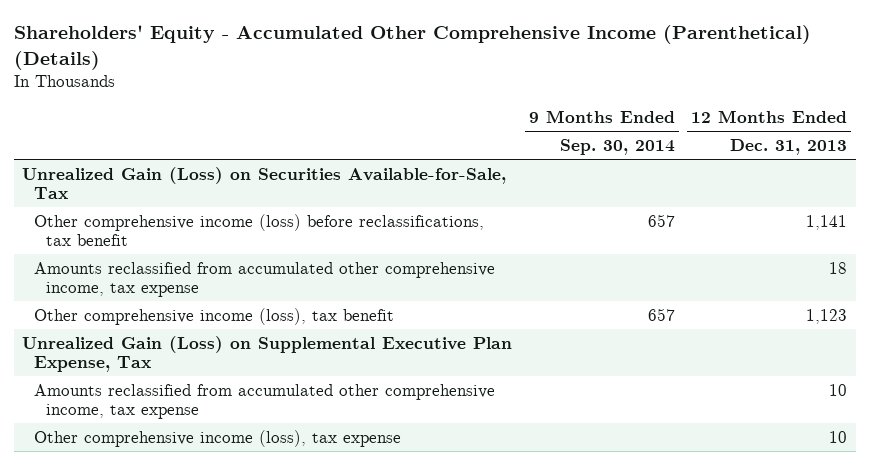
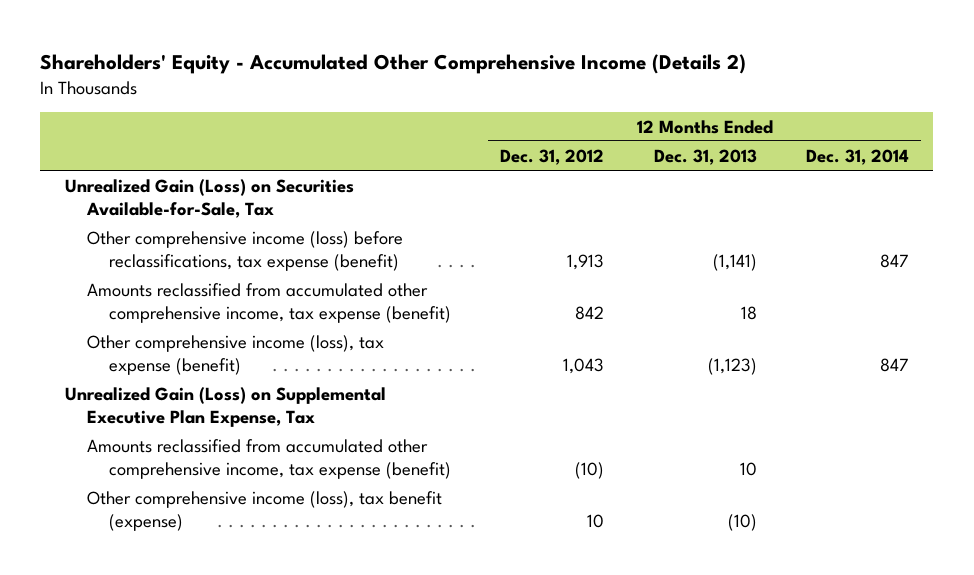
- Shareholders' Equity - Accumulated Other Comprehensive Income (Parenthetical) (Details)
+ Shareholders' Equity - Accumulated Other Comprehensive Income (Details 2)
- | 9 Months Ended Sep. 30, 2014 | 12 Months Ended Dec. 31, 2013
+ | 12 Months Ended Dec. 31, 2012 | 12 Months Ended Dec. 31, 2013 | 12 Months Ended Dec. 31, 2014
- Other comprehensive income (loss) before reclassifications, tax benefit | 657 | 1,141
- Amounts reclassified from accumulated other comprehensive income, tax expense | | 18
- Other comprehensive income (loss), tax benefit | 657 | 1,123
+ Other comprehensive income (loss) before reclassifications, tax expense (benefit) | 1,913 | (1,141) | 847
+ Amounts reclassified from accumulated other comprehensive income, tax expense (benefit) | 842 | 18 |
+ Other comprehensive income (loss), tax expense (benefit) | 1,043 | (1,123) | 847
- Amounts reclassified from accumulated other comprehensive income, tax expense | | 10
- Other comprehensive income (loss), tax expense | | 10
+ Amounts reclassified from accumulated other comprehensive income, tax expense (benefit) | (10) | 10 |
+ Other comprehensive income (loss), tax benefit (expense) | 10 | (10) |

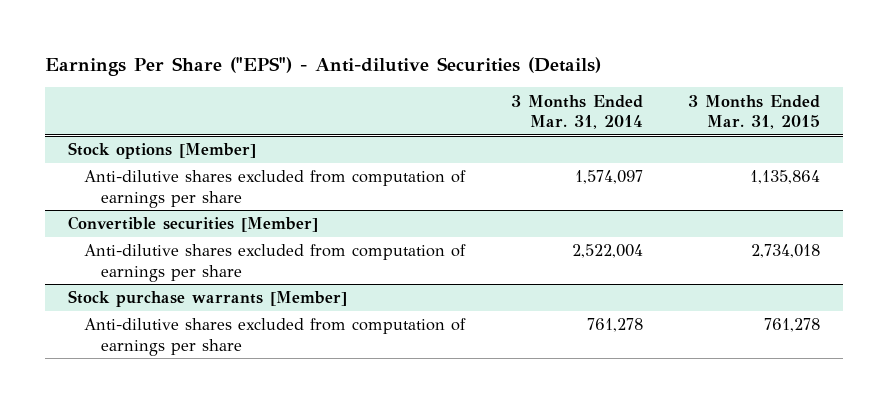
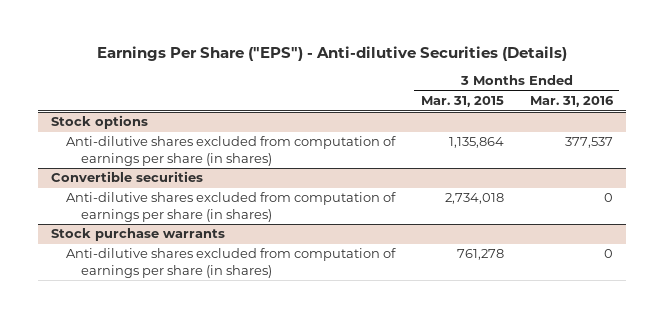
- | 3 Months Ended Mar. 31, 2014 | 3 Months Ended Mar. 31, 2015
+ | 3 Months Ended Mar. 31, 2015 | 3 Months Ended Mar. 31, 2016
- Stock options [Member]
- Anti-dilutive shares excluded from computation of earnings per share | 1,574,097 | 1,135,864
- Convertible securities [Member]
- Anti-dilutive shares excluded from computation of earnings per share | 2,522,004 | 2,734,018
- Stock purchase warrants [Member]
- Anti-dilutive shares excluded from computation of earnings per share | 761,278 | 761,278
+ Stock options
+ Anti-dilutive shares excluded from computation of earnings per share (in shares) | 1,135,864 | 377,537
+ Convertible securities
+ Anti-dilutive shares excluded from computation of earnings per share (in shares) | 2,734,018 | 0
+ Stock purchase warrants
+ Anti-dilutive shares excluded from computation of earnings per share (in shares) | 761,278 | 0

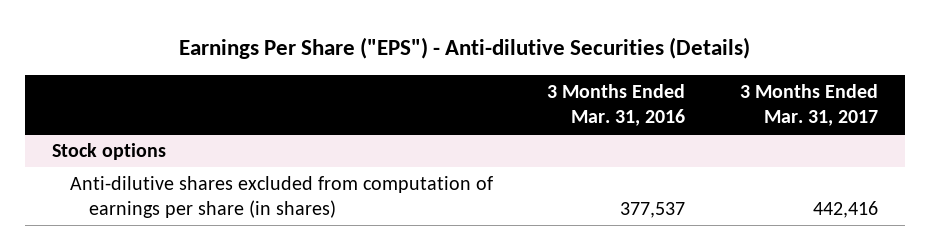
- | 3 Months Ended Mar. 31, 2015 | 3 Months Ended Mar. 31, 2016
+ | 3 Months Ended Mar. 31, 2016 | 3 Months Ended Mar. 31, 2017
- Convertible securities
- Anti-dilutive shares excluded from computation of earnings per share (in shares) | 2,734,018 | 0
- Stock purchase warrants
- Anti-dilutive shares excluded from computation of earnings per share (in shares) | 761,278 | 0

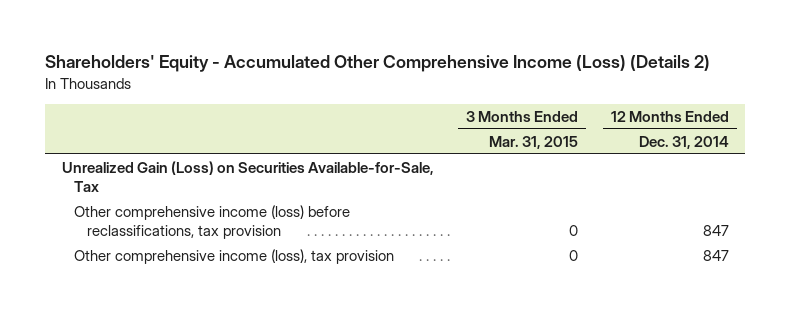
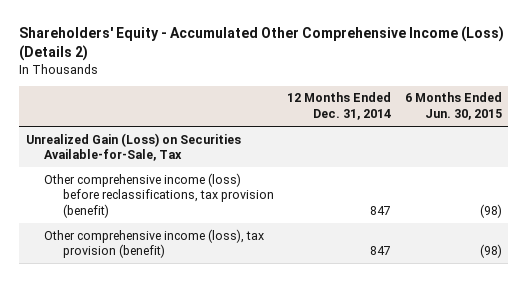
- | 3 Months Ended Mar. 31, 2015 | 12 Months Ended Dec. 31, 2014
+ | 12 Months Ended Dec. 31, 2014 | 6 Months Ended Jun. 30, 2015
- Other comprehensive income (loss) before reclassifications, tax provision | 0 | 847
- Other comprehensive income (loss), tax provision | 0 | 847
+ Other comprehensive income (loss) before reclassifications, tax provision (benefit) | 847 | (98)
+ Other comprehensive income (loss), tax provision (benefit) | 847 | (98)

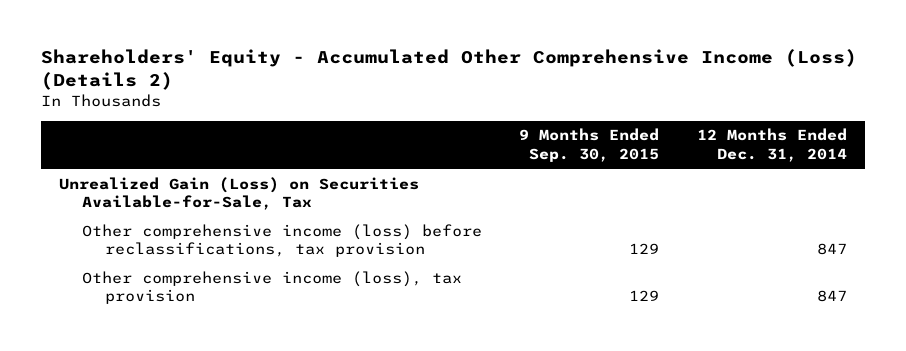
- | 12 Months Ended Dec. 31, 2014 | 6 Months Ended Jun. 30, 2015
+ | 9 Months Ended Sep. 30, 2015 | 12 Months Ended Dec. 31, 2014
- Other comprehensive income (loss) before reclassifications, tax provision (benefit) | 847 | (98)
- Other comprehensive income (loss), tax provision (benefit) | 847 | (98)
+ Other comprehensive income (loss) before reclassifications, tax provision | 129 | 847
+ Other comprehensive income (loss), tax provision | 129 | 847

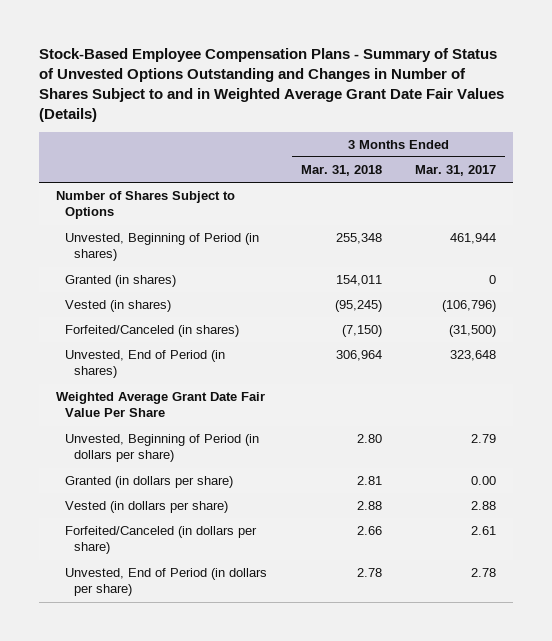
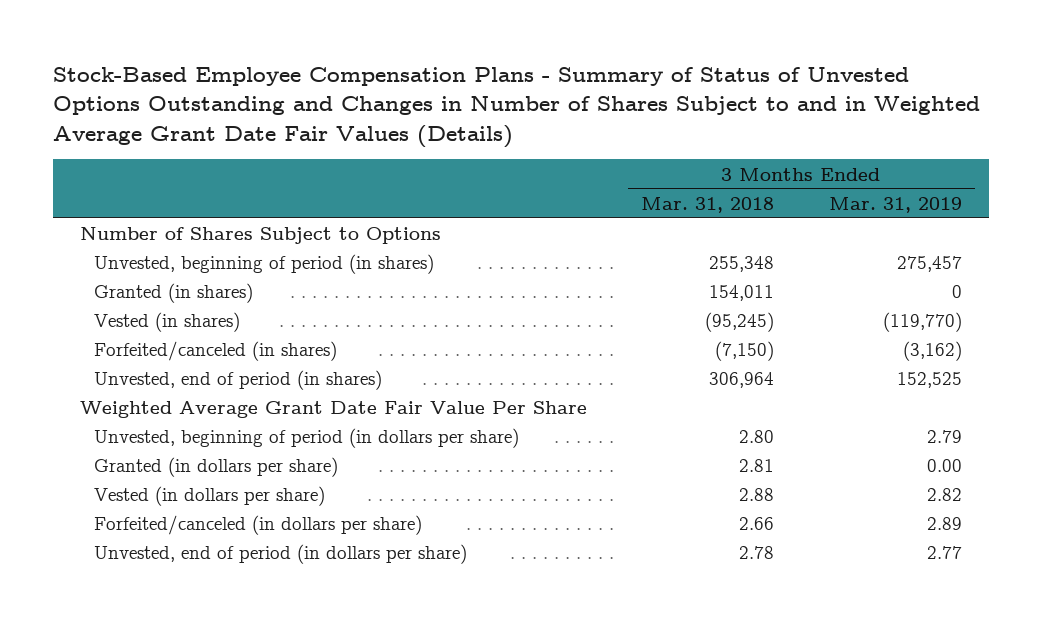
- | 3 Months Ended Mar. 31, 2018 | 3 Months Ended Mar. 31, 2017
+ | 3 Months Ended Mar. 31, 2018 | 3 Months Ended Mar. 31, 2019
- Unvested, Beginning of Period (in shares) | 255,348 | 461,944
+ Unvested, beginning of period (in shares) | 255,348 | 275,457
- Forfeited/Canceled (in shares) | (7,150) | (31,500)
- Unvested, End of Period (in shares) | 306,964 | 323,648
+ Forfeited/canceled (in shares) | (7,150) | (3,162)
+ Unvested, end of period (in shares) | 306,964 | 152,525
- Unvested, Beginning of Period (in dollars per share) | 2.80 | 2.79
+ Unvested, beginning of period (in dollars per share) | 2.80 | 2.79
- Forfeited/Canceled (in dollars per share) | 2.66 | 2.61
- Unvested, End of Period (in dollars per share) | 2.78 | 2.78
+ Forfeited/canceled (in dollars per share) | 2.66 | 2.89
+ Unvested, end of period (in dollars per share) | 2.78 | 2.77

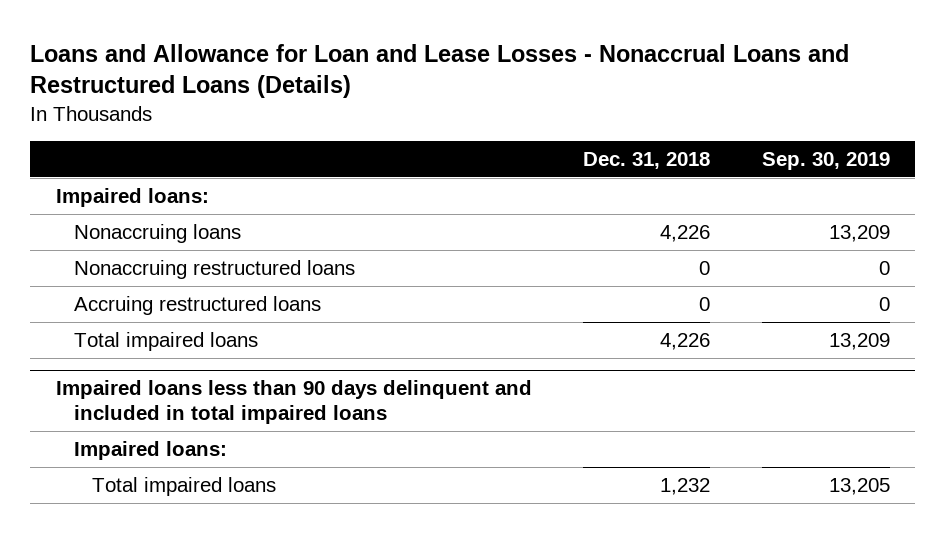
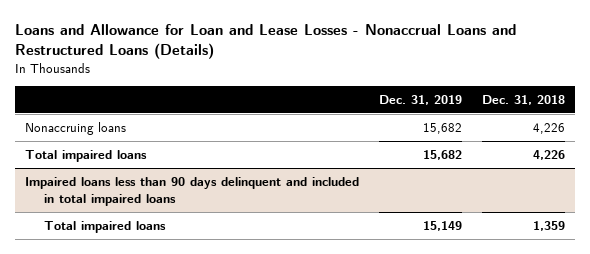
- | Dec. 31, 2018 | Sep. 30, 2019
+ | Dec. 31, 2019 | Dec. 31, 2018
- Impaired loans:
- Nonaccruing restructured loans | 0 | 0
- Accruing restructured loans | 0 | 0
@ Impaired loans less than 90 days delinquent and included in total impaired loans
- Impaired loans:
- Total impaired loans | 1,232 | 13,205
+ Total impaired loans | 15,149 | 1,359

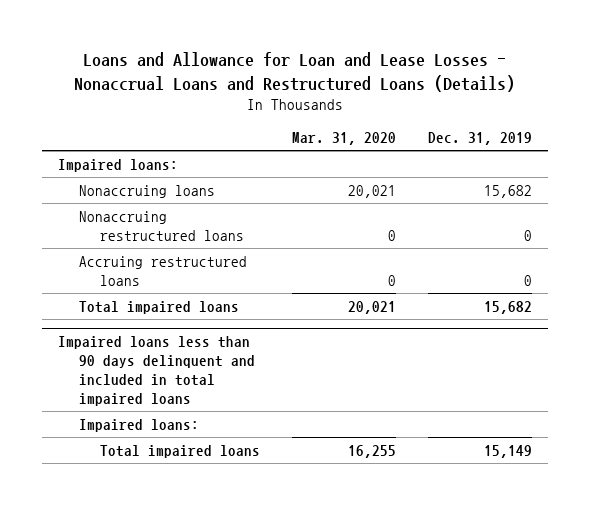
- | Dec. 31, 2019 | Dec. 31, 2018
+ | Mar. 31, 2020 | Dec. 31, 2019
+ Impaired loans:
+ Nonaccruing restructured loans | 0 | 0
+ Accruing restructured loans | 0 | 0
@ Impaired loans less than 90 days delinquent and included in total impaired loans
+ Impaired loans:

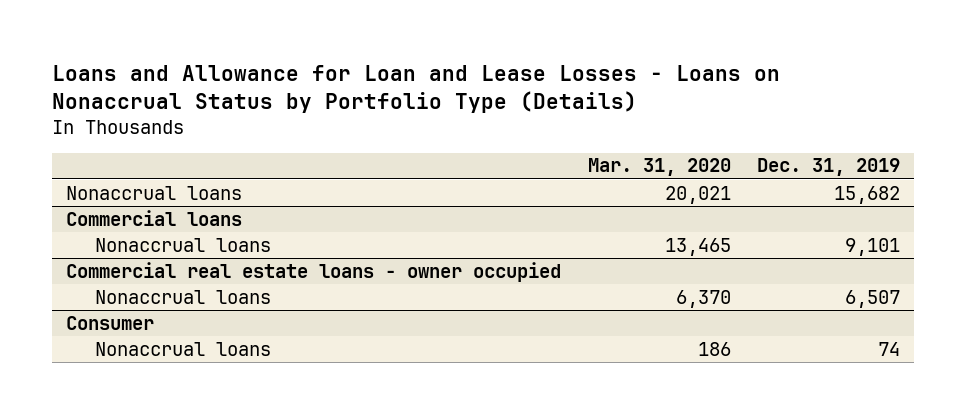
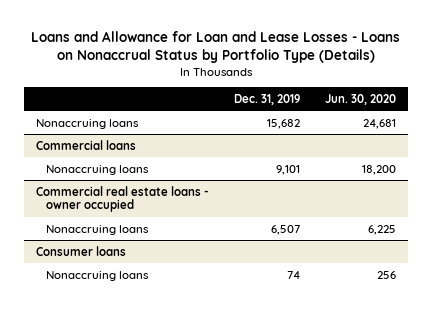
- | Mar. 31, 2020 | Dec. 31, 2019
+ | Dec. 31, 2019 | Jun. 30, 2020
- Nonaccrual loans | 20,021 | 15,682
+ Nonaccruing loans | 15,682 | 24,681
@ Commercial loans
- Nonaccrual loans | 13,465 | 9,101
+ Nonaccruing loans | 9,101 | 18,200
@ Commercial real estate loans - owner occupied
- Nonaccrual loans | 6,370 | 6,507
- Consumer
- Nonaccrual loans | 186 | 74
@ Commercial real estate loans - owner occupied
+ Nonaccruing loans | 6,507 | 6,225
+ Consumer loans
+ Nonaccruing loans | 74 | 256

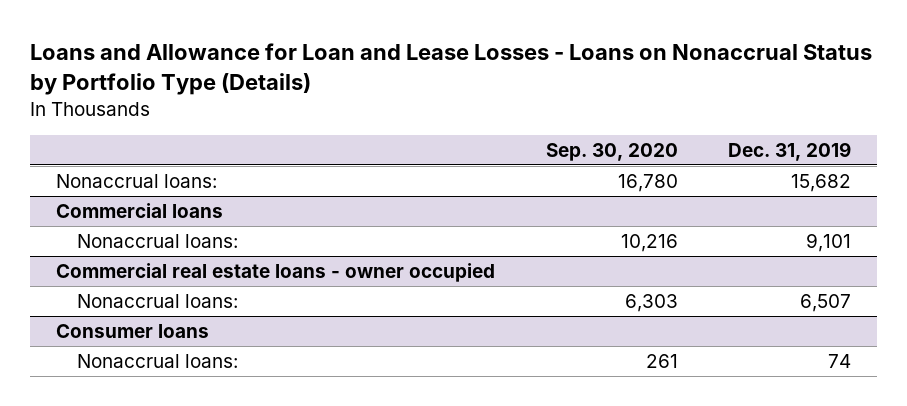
- | Dec. 31, 2019 | Jun. 30, 2020
+ | Sep. 30, 2020 | Dec. 31, 2019
- Nonaccruing loans | 15,682 | 24,681
+ Nonaccrual loans: | 16,780 | 15,682
@ Commercial loans
- Nonaccruing loans | 9,101 | 18,200
+ Nonaccrual loans: | 10,216 | 9,101
@ Commercial real estate loans - owner occupied
- Nonaccruing loans | 6,507 | 6,225
+ Nonaccrual loans: | 6,303 | 6,507
@ Consumer loans
- Nonaccruing loans | 74 | 256
+ Nonaccrual loans: | 261 | 74

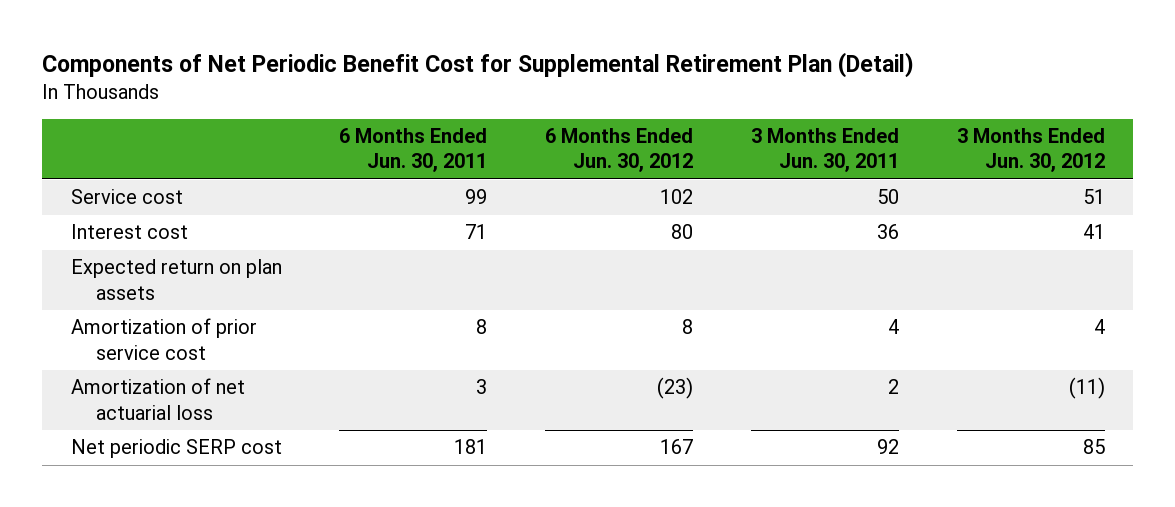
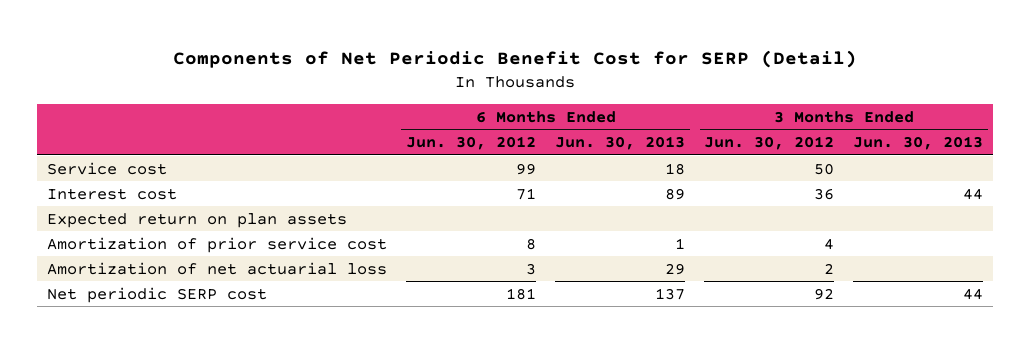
- Components of Net Periodic Benefit Cost for Supplemental Retirement Plan (Detail)
+ Components of Net Periodic Benefit Cost for SERP (Detail)
- | 6 Months Ended Jun. 30, 2011 | 6 Months Ended Jun. 30, 2012 | 3 Months Ended Jun. 30, 2011 | 3 Months Ended Jun. 30, 2012
+ | 6 Months Ended Jun. 30, 2012 | 6 Months Ended Jun. 30, 2013 | 3 Months Ended Jun. 30, 2012 | 3 Months Ended Jun. 30, 2013
- Service cost | 99 | 102 | 50 | 51
- Interest cost | 71 | 80 | 36 | 41
+ Service cost | 99 | 18 | 50 |
+ Interest cost | 71 | 89 | 36 | 44
- Amortization of net actuarial loss | 3 | (23) | 2 | (11)
- Net periodic SERP cost | 181 | 167 | 92 | 85
+ Amortization of net actuarial loss | 3 | 29 | 2 |
+ Net periodic SERP cost | 181 | 137 | 92 | 44

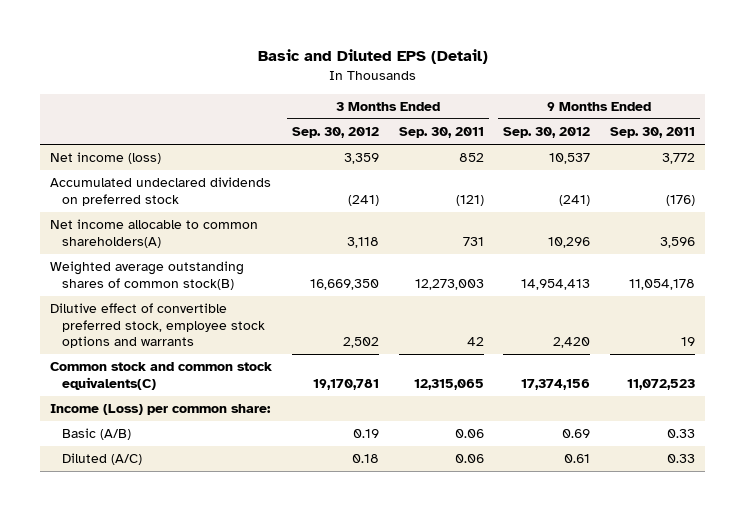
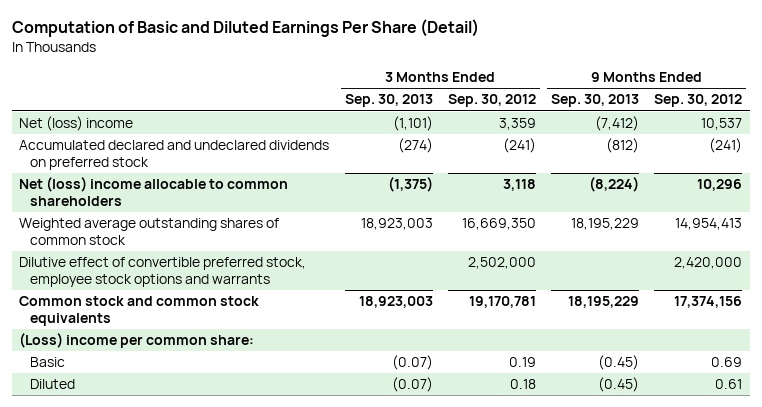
- Basic and Diluted EPS (Detail)
+ Computation of Basic and Diluted Earnings Per Share (Detail)
- | 3 Months Ended Sep. 30, 2012 | 3 Months Ended Sep. 30, 2011 | 9 Months Ended Sep. 30, 2012 | 9 Months Ended Sep. 30, 2011
+ | 3 Months Ended Sep. 30, 2013 | 3 Months Ended Sep. 30, 2012 | 9 Months Ended Sep. 30, 2013 | 9 Months Ended Sep. 30, 2012
- Net income (loss) | 3,359 | 852 | 10,537 | 3,772
- Accumulated undeclared dividends on preferred stock | (241) | (121) | (241) | (176)
- Net income allocable to common shareholders(A) | 3,118 | 731 | 10,296 | 3,596
- Weighted average outstanding shares of common stock(B) | 16,669,350 | 12,273,003 | 14,954,413 | 11,054,178
- Dilutive effect of convertible preferred stock, employee stock options and warrants | 2,502 | 42 | 2,420 | 19
- Common stock and common stock equivalents(C) | 19,170,781 | 12,315,065 | 17,374,156 | 11,072,523
- Income (Loss) per common share:
- Basic (A/B) | 0.19 | 0.06 | 0.69 | 0.33
- Diluted (A/C) | 0.18 | 0.06 | 0.61 | 0.33
+ Net (loss) income | (1,101) | 3,359 | (7,412) | 10,537
+ Accumulated declared and undeclared dividends on preferred stock | (274) | (241) | (812) | (241)
+ Net (loss) income allocable to common shareholders | (1,375) | 3,118 | (8,224) | 10,296
+ Weighted average outstanding shares of common stock | 18,923,003 | 16,669,350 | 18,195,229 | 14,954,413
+ Dilutive effect of convertible preferred stock, employee stock options and warrants | | 2,502,000 | | 2,420,000
+ Common stock and common stock equivalents | 18,923,003 | 19,170,781 | 18,195,229 | 17,374,156
+ (Loss) income per common share:
+ Basic | (0.07) | 0.19 | (0.45) | 0.69
+ Diluted | (0.07) | 0.18 | (0.45) | 0.61

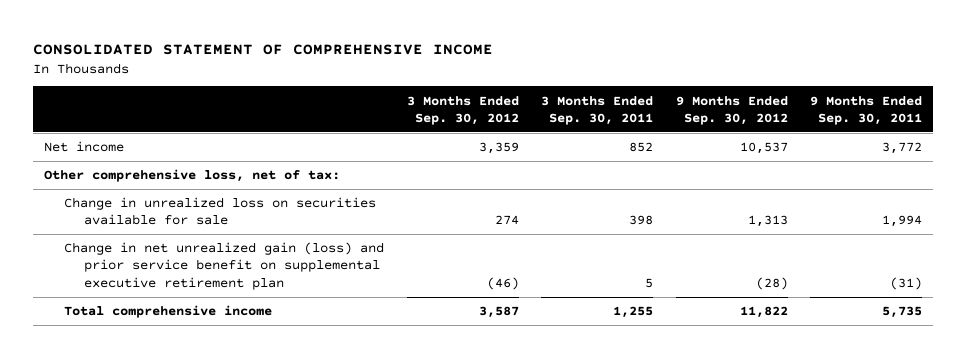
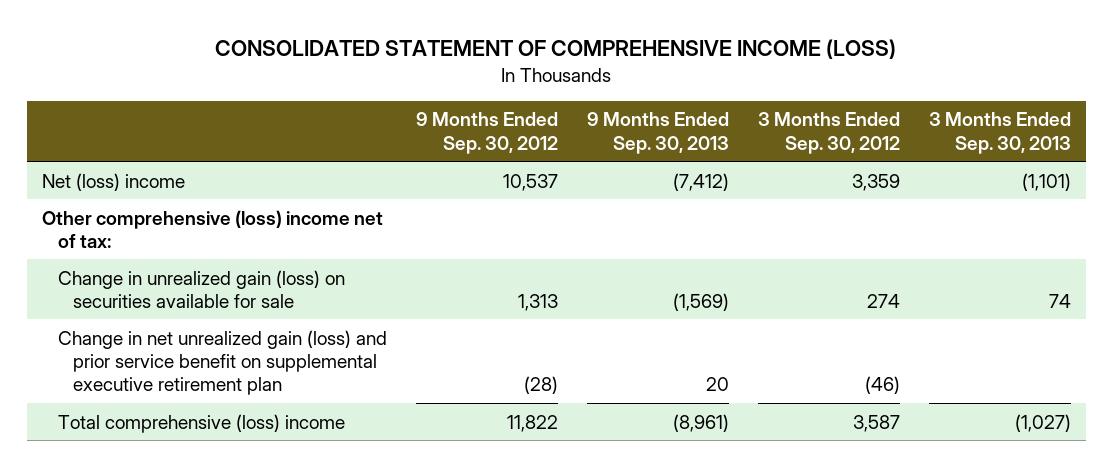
- CONSOLIDATED STATEMENT OF COMPREHENSIVE INCOME
+ CONSOLIDATED STATEMENT OF COMPREHENSIVE INCOME (LOSS)
- | 3 Months Ended Sep. 30, 2012 | 3 Months Ended Sep. 30, 2011 | 9 Months Ended Sep. 30, 2012 | 9 Months Ended Sep. 30, 2011
+ | 9 Months Ended Sep. 30, 2012 | 9 Months Ended Sep. 30, 2013 | 3 Months Ended Sep. 30, 2012 | 3 Months Ended Sep. 30, 2013
- Net income | 3,359 | 852 | 10,537 | 3,772
- Other comprehensive loss, net of tax:
- Change in unrealized loss on securities available for sale | 274 | 398 | 1,313 | 1,994
+ Net (loss) income | 10,537 | (7,412) | 3,359 | (1,101)
+ Other comprehensive (loss) income net of tax:
+ Change in unrealized gain (loss) on securities available for sale | 1,313 | (1,569) | 274 | 74
- Total comprehensive income | 3,587 | 1,255 | 11,822 | 5,735
+ Total comprehensive (loss) income | 11,822 | (8,961) | 3,587 | (1,027)

